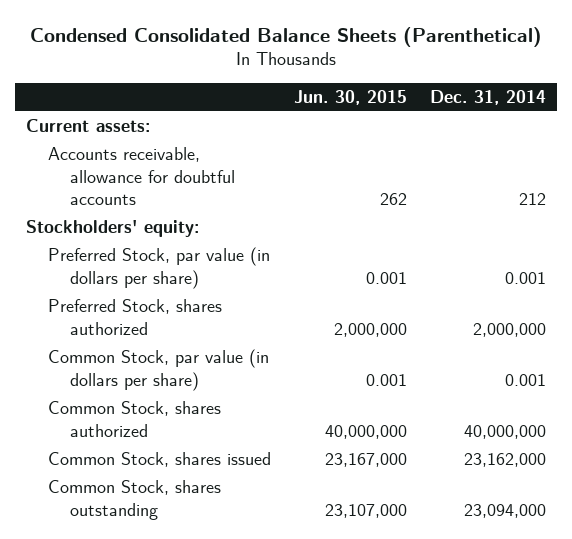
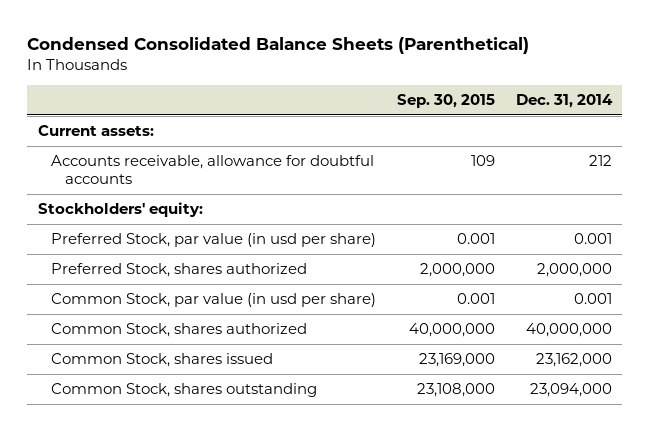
- | Jun. 30, 2015 | Dec. 31, 2014
+ | Sep. 30, 2015 | Dec. 31, 2014
- Preferred Stock, par value (in dollars per share) | 0.001 | 0.001
+ Preferred Stock, par value (in usd per share) | 0.001 | 0.001
- Common Stock, par value (in dollars per share) | 0.001 | 0.001
+ Common Stock, par value (in usd per share) | 0.001 | 0.001

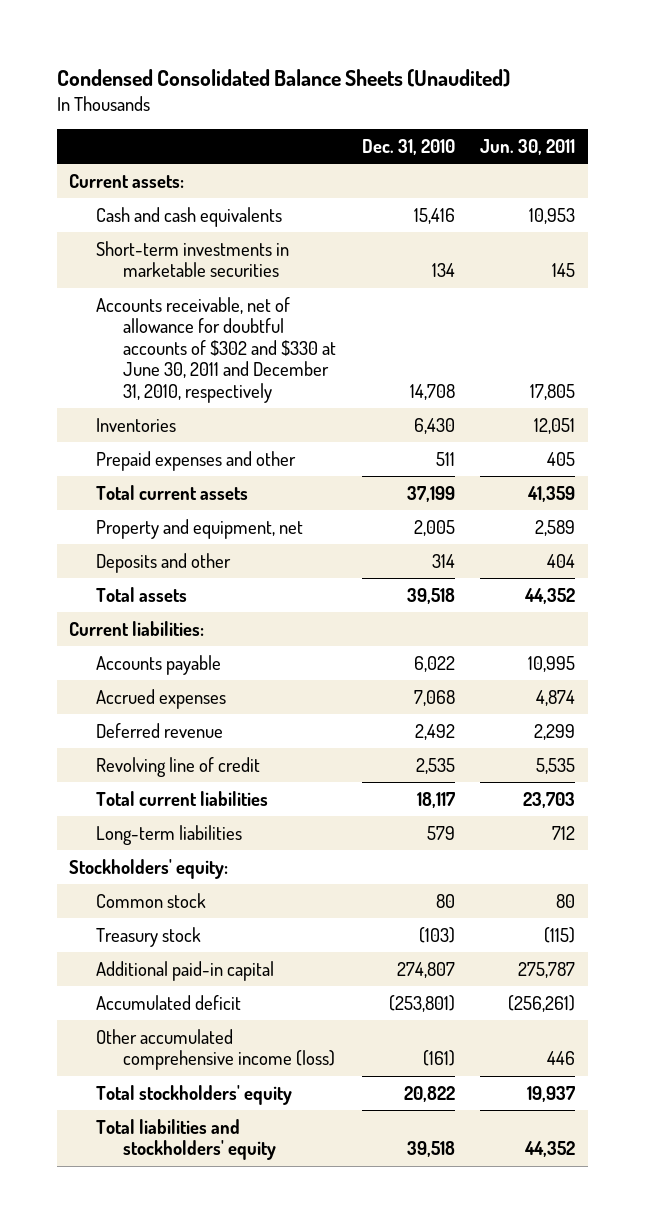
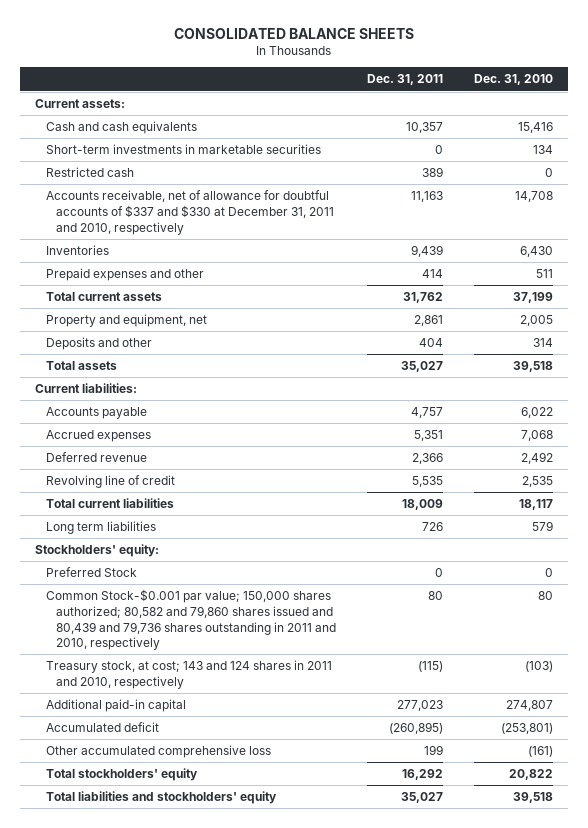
- Condensed Consolidated Balance Sheets (Unaudited)
+ CONSOLIDATED BALANCE SHEETS
- | Dec. 31, 2010 | Jun. 30, 2011
+ | Dec. 31, 2011 | Dec. 31, 2010
- Accounts receivable, net of allowance for doubtful accounts of $302 and $330 at June 30, 2011 and December 31, 2010, respectively | 14,708 | 17,805
+ Restricted cash | 389 | 0
+ Accounts receivable, net of allowance for doubtful accounts of $337 and $330 at December 31, 2011 and 2010, respectively | 11,163 | 14,708
- Long-term liabilities | 579 | 712
+ Long term liabilities | 726 | 579
- Common stock | 80 | 80
- Treasury stock | (103) | (115)
+ Preferred Stock | 0 | 0
+ Common Stock-$0.001 par value; 150,000 shares authorized; 80,582 and 79,860 shares issued and 80,439 and 79,736 shares outstanding in 2011 and 2010, respectively | 80 | 80
+ Treasury stock, at cost; 143 and 124 shares in 2011 and 2010, respectively | (115) | (103)
- Other accumulated comprehensive income (loss) | (161) | 446
+ Other accumulated comprehensive loss | 199 | (161)

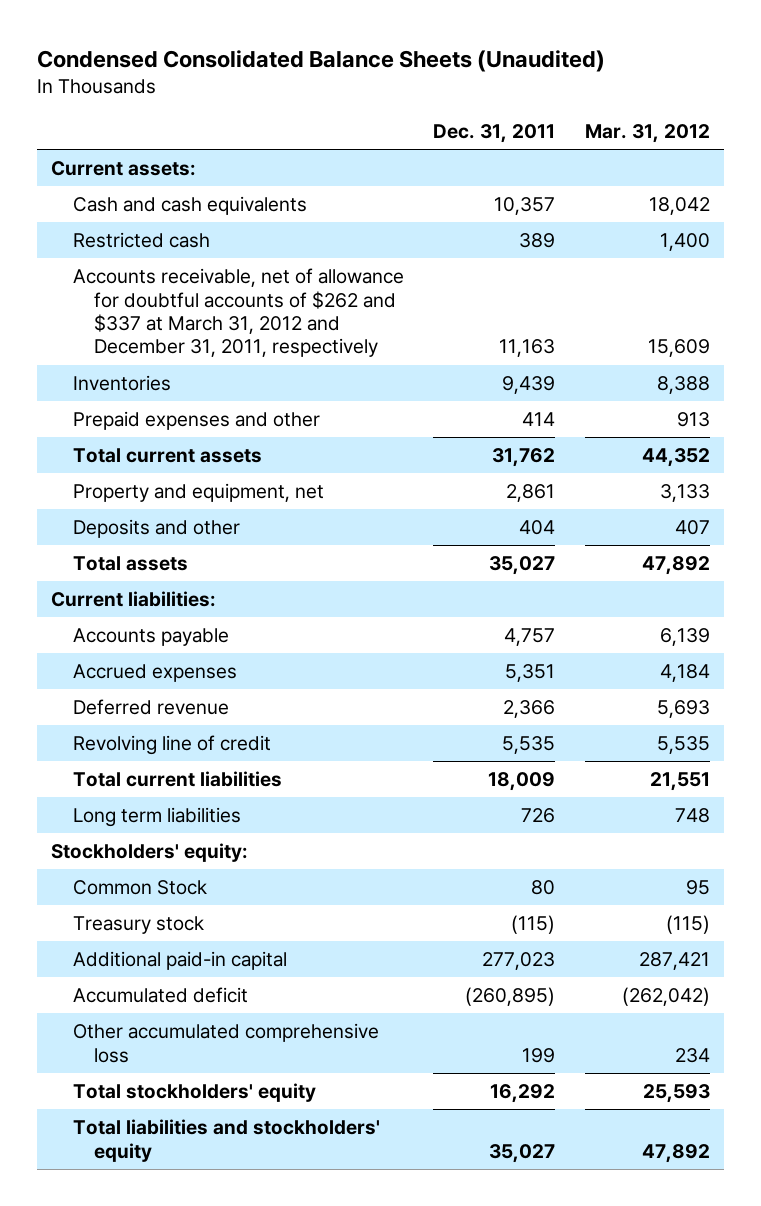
- CONSOLIDATED BALANCE SHEETS
+ Condensed Consolidated Balance Sheets (Unaudited)
- | Dec. 31, 2011 | Dec. 31, 2010
+ | Dec. 31, 2011 | Mar. 31, 2012
- Short-term investments in marketable securities | 0 | 134
- Accounts receivable, net of allowance for doubtful accounts of $337 and $330 at December 31, 2011 and 2010, respectively | 11,163 | 14,708
+ Accounts receivable, net of allowance for doubtful accounts of $262 and $337 at March 31, 2012 and December 31, 2011, respectively | 11,163 | 15,609
- Preferred Stock | 0 | 0
- Common Stock-$0.001 par value; 150,000 shares authorized; 80,582 and 79,860 shares issued and 80,439 and 79,736 shares outstanding in 2011 and 2010, respectively | 80 | 80
- Treasury stock, at cost; 143 and 124 shares in 2011 and 2010, respectively | (115) | (103)
+ Common Stock | 80 | 95
+ Treasury stock | (115) | (115)

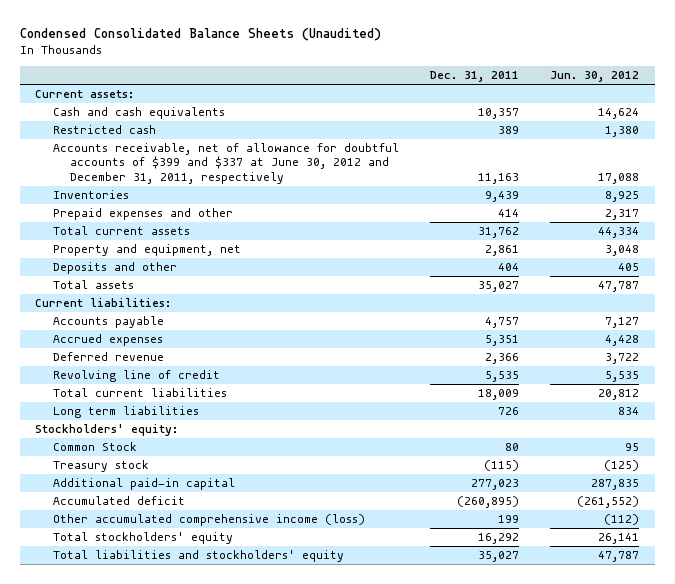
- | Dec. 31, 2011 | Mar. 31, 2012
+ | Dec. 31, 2011 | Jun. 30, 2012
- Accounts receivable, net of allowance for doubtful accounts of $262 and $337 at March 31, 2012 and December 31, 2011, respectively | 11,163 | 15,609
+ Accounts receivable, net of allowance for doubtful accounts of $399 and $337 at June 30, 2012 and December 31, 2011, respectively | 11,163 | 17,088
- Other accumulated comprehensive loss | 199 | 234
+ Other accumulated comprehensive income (loss) | 199 | (112)

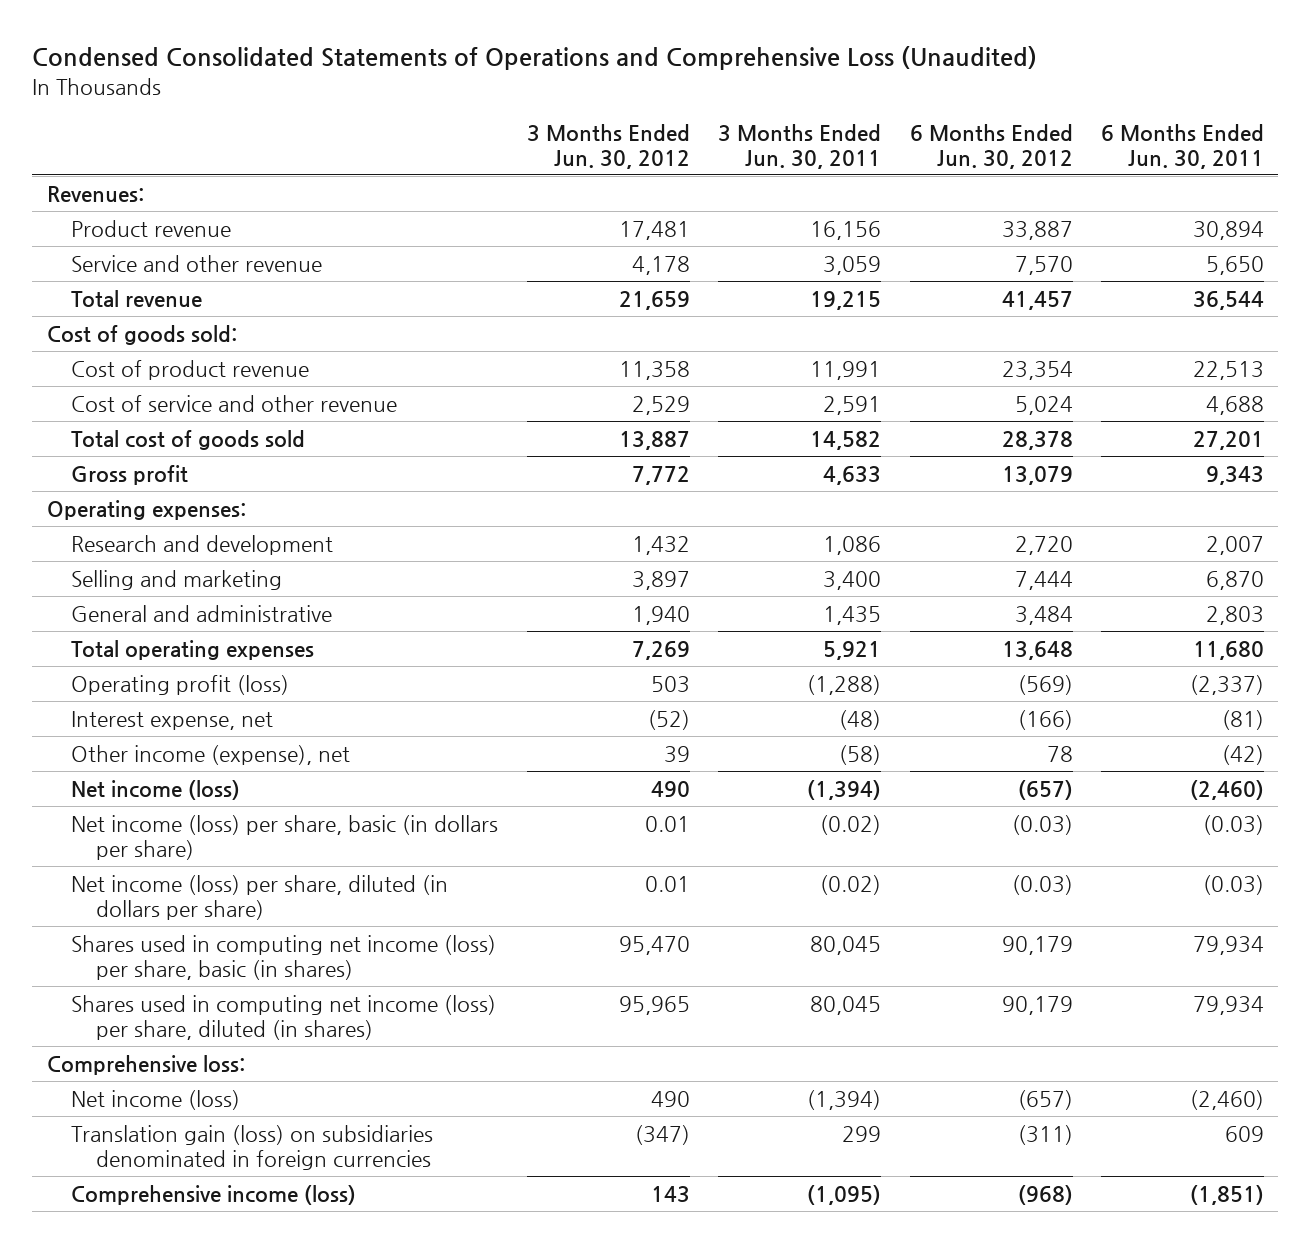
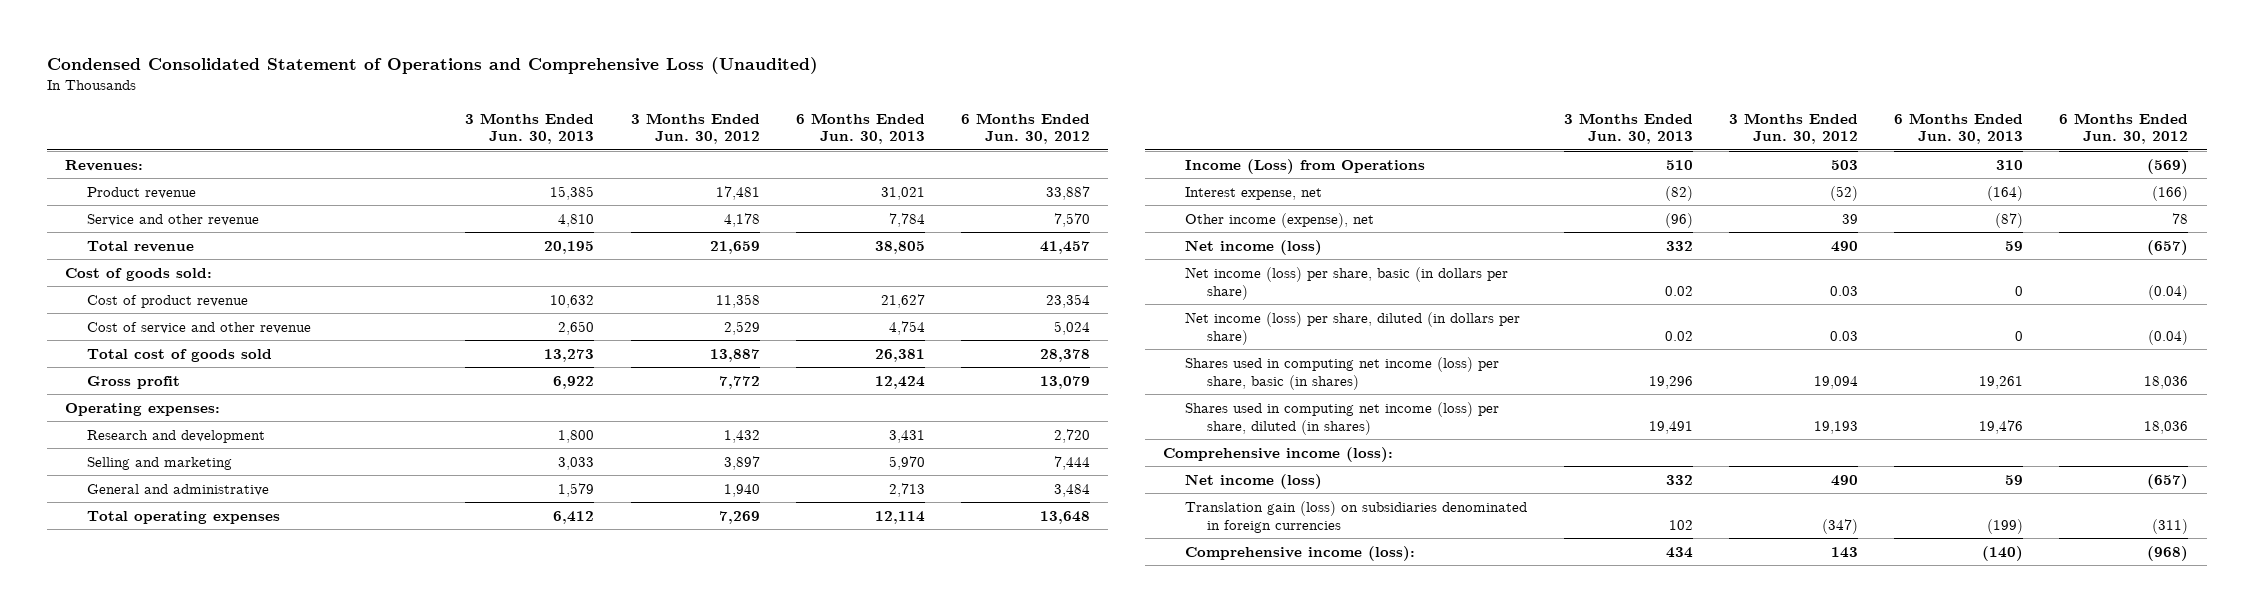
- Condensed Consolidated Statements of Operations and Comprehensive Loss (Unaudited)
+ Condensed Consolidated Statement of Operations and Comprehensive Loss (Unaudited)
- | 3 Months Ended Jun. 30, 2012 | 3 Months Ended Jun. 30, 2011 | 6 Months Ended Jun. 30, 2012 | 6 Months Ended Jun. 30, 2011
+ | 3 Months Ended Jun. 30, 2013 | 3 Months Ended Jun. 30, 2012 | 6 Months Ended Jun. 30, 2013 | 6 Months Ended Jun. 30, 2012
- Operating profit (loss) | 503 | (1,288) | (569) | (2,337)
+ Income (Loss) from Operations | 510 | 503 | 310 | (569)
- Net income (loss) per share, basic (in dollars per share) | 0.01 | (0.02) | (0.03) | (0.03)
- Net income (loss) per share, diluted (in dollars per share) | 0.01 | (0.02) | (0.03) | (0.03)
- Shares used in computing net income (loss) per share, basic (in shares) | 95,470 | 80,045 | 90,179 | 79,934
- Shares used in computing net income (loss) per share, diluted (in shares) | 95,965 | 80,045 | 90,179 | 79,934
- Comprehensive loss:
+ Net income (loss) per share, basic (in dollars per share) | 0.02 | 0.03 | 0 | (0.04)
+ Net income (loss) per share, diluted (in dollars per share) | 0.02 | 0.03 | 0 | (0.04)
+ Shares used in computing net income (loss) per share, basic (in shares) | 19,296 | 19,094 | 19,261 | 18,036
+ Shares used in computing net income (loss) per share, diluted (in shares) | 19,491 | 19,193 | 19,476 | 18,036
+ Comprehensive income (loss):
- Comprehensive income (loss) | 143 | (1,095) | (968) | (1,851)
+ Comprehensive income (loss): | 434 | 143 | (140) | (968)

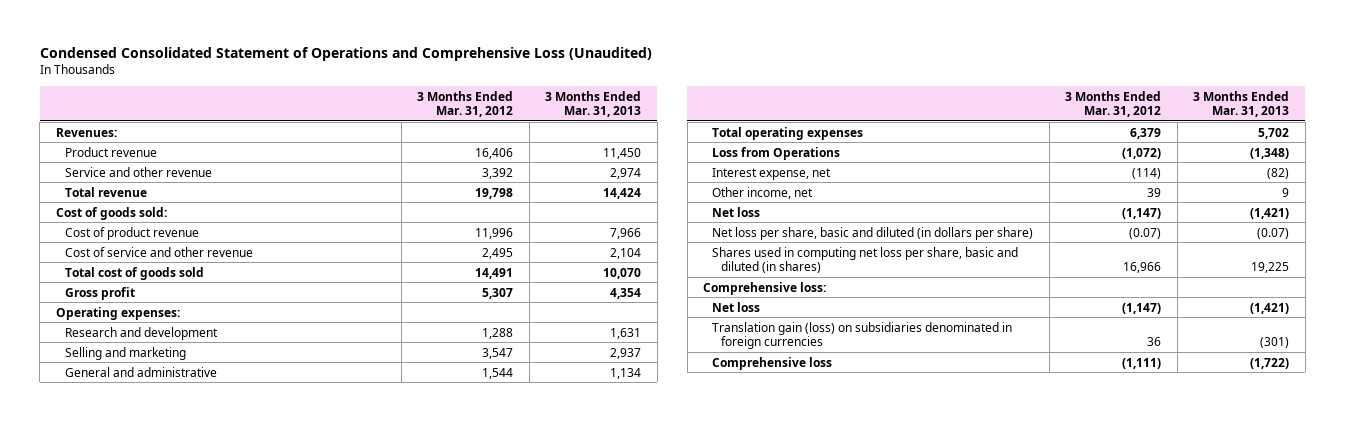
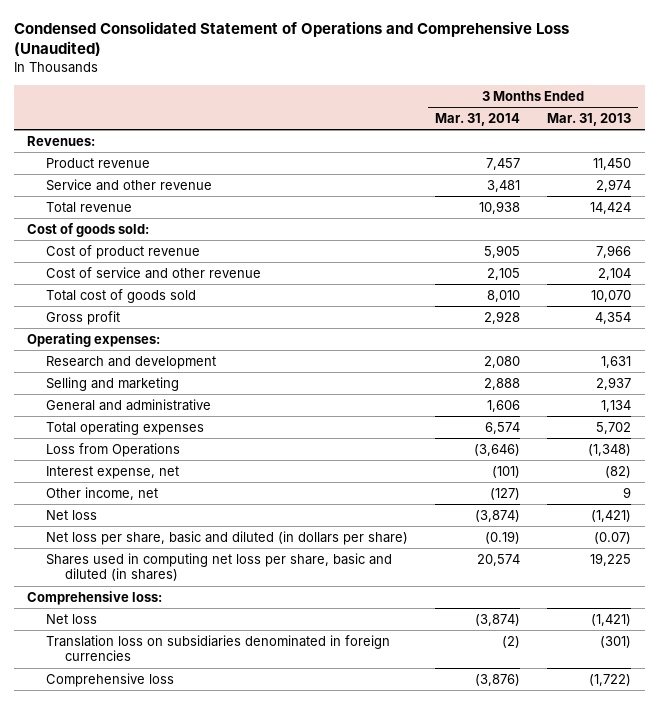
- | 3 Months Ended Mar. 31, 2012 | 3 Months Ended Mar. 31, 2013
+ | 3 Months Ended Mar. 31, 2014 | 3 Months Ended Mar. 31, 2013
- Translation gain (loss) on subsidiaries denominated in foreign currencies | 36 | (301)
+ Translation loss on subsidiaries denominated in foreign currencies | (2) | (301)

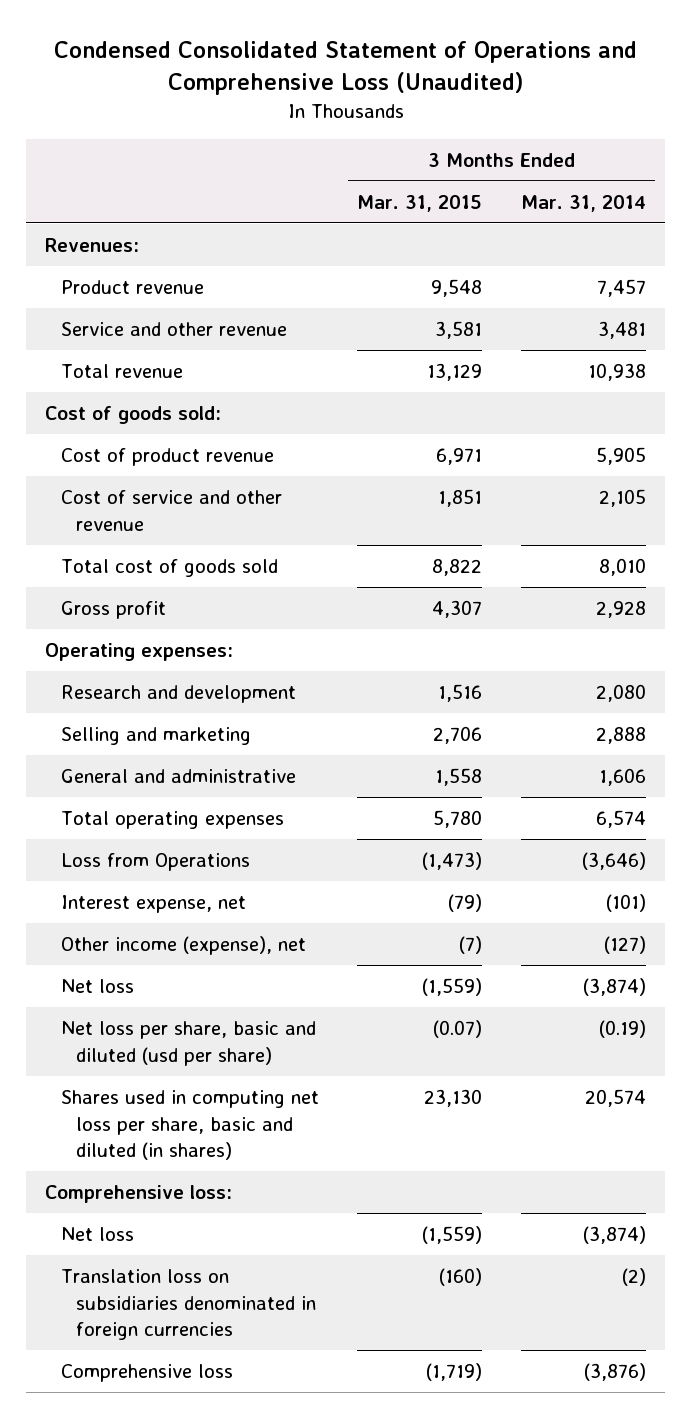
- | 3 Months Ended Mar. 31, 2014 | 3 Months Ended Mar. 31, 2013
+ | 3 Months Ended Mar. 31, 2015 | 3 Months Ended Mar. 31, 2014
- Other income, net | (127) | 9
+ Other income (expense), net | (7) | (127)
- Net loss per share, basic and diluted (in dollars per share) | (0.19) | (0.07)
+ Net loss per share, basic and diluted (usd per share) | (0.07) | (0.19)

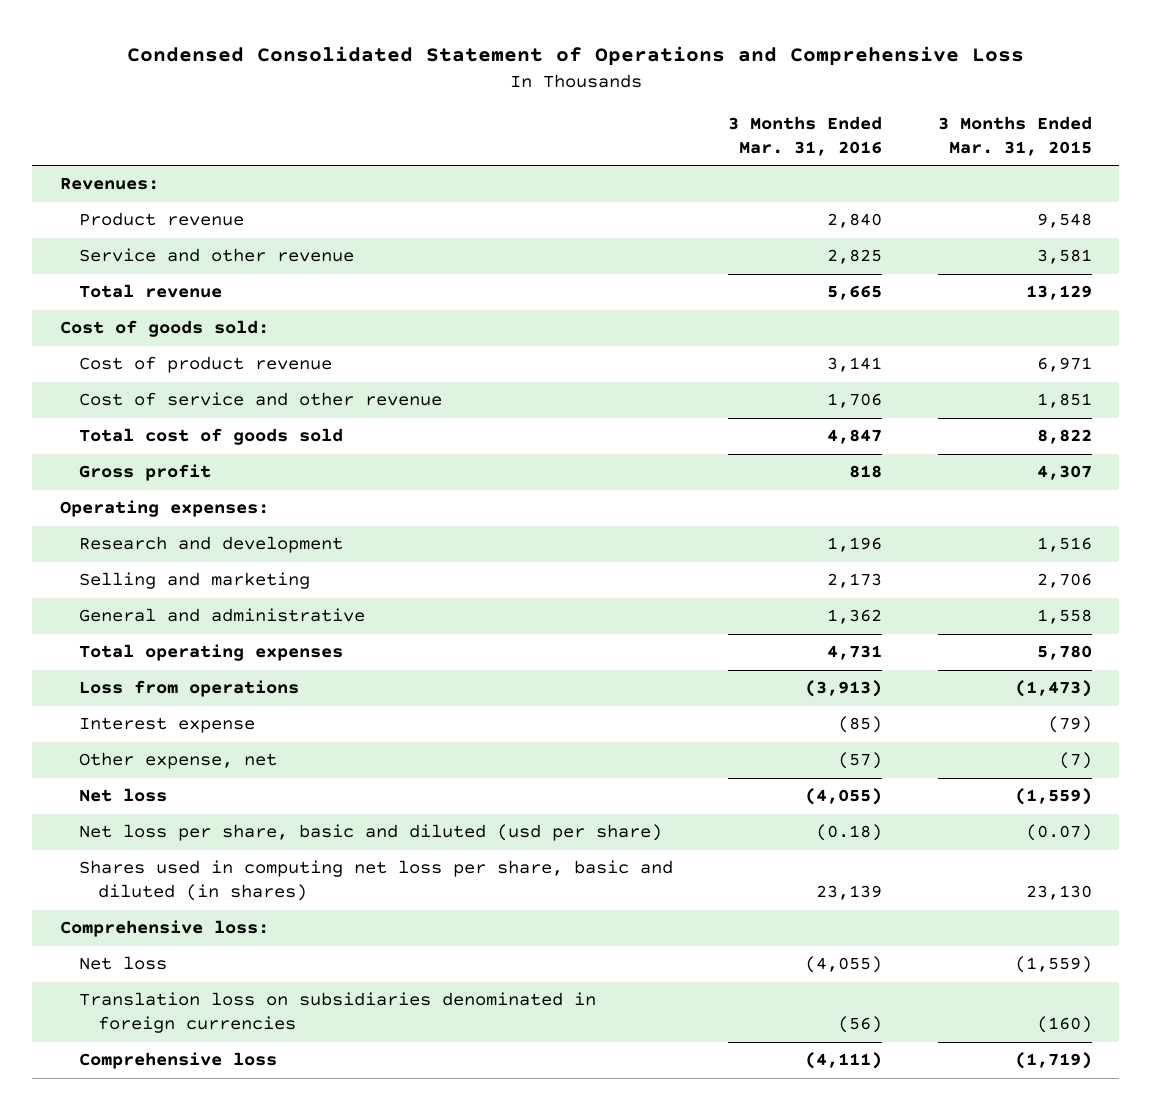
- Condensed Consolidated Statement of Operations and Comprehensive Loss (Unaudited)
+ Condensed Consolidated Statement of Operations and Comprehensive Loss
- | 3 Months Ended Mar. 31, 2015 | 3 Months Ended Mar. 31, 2014
+ | 3 Months Ended Mar. 31, 2016 | 3 Months Ended Mar. 31, 2015
- Loss from Operations | (1,473) | (3,646)
- Interest expense, net | (79) | (101)
- Other income (expense), net | (7) | (127)
+ Loss from operations | (3,913) | (1,473)
+ Interest expense | (85) | (79)
+ Other expense, net | (57) | (7)

